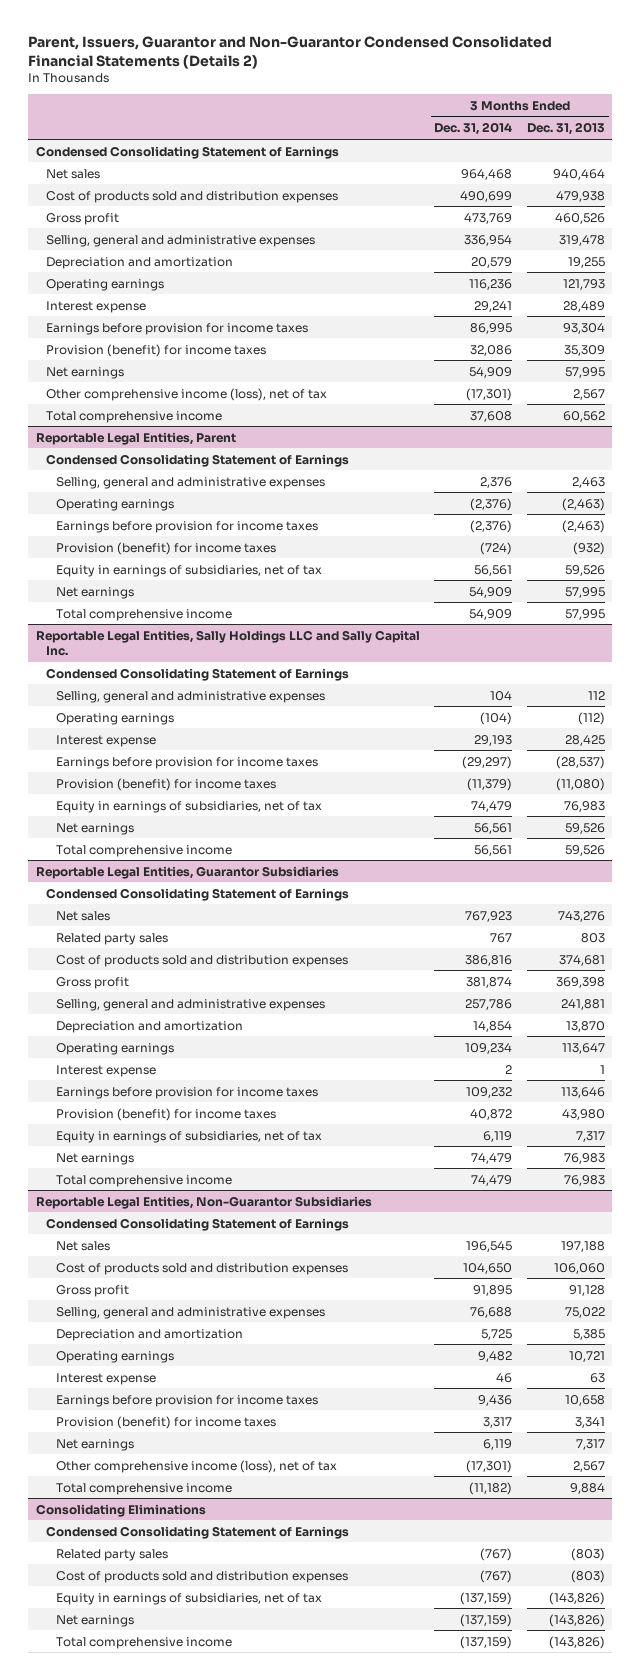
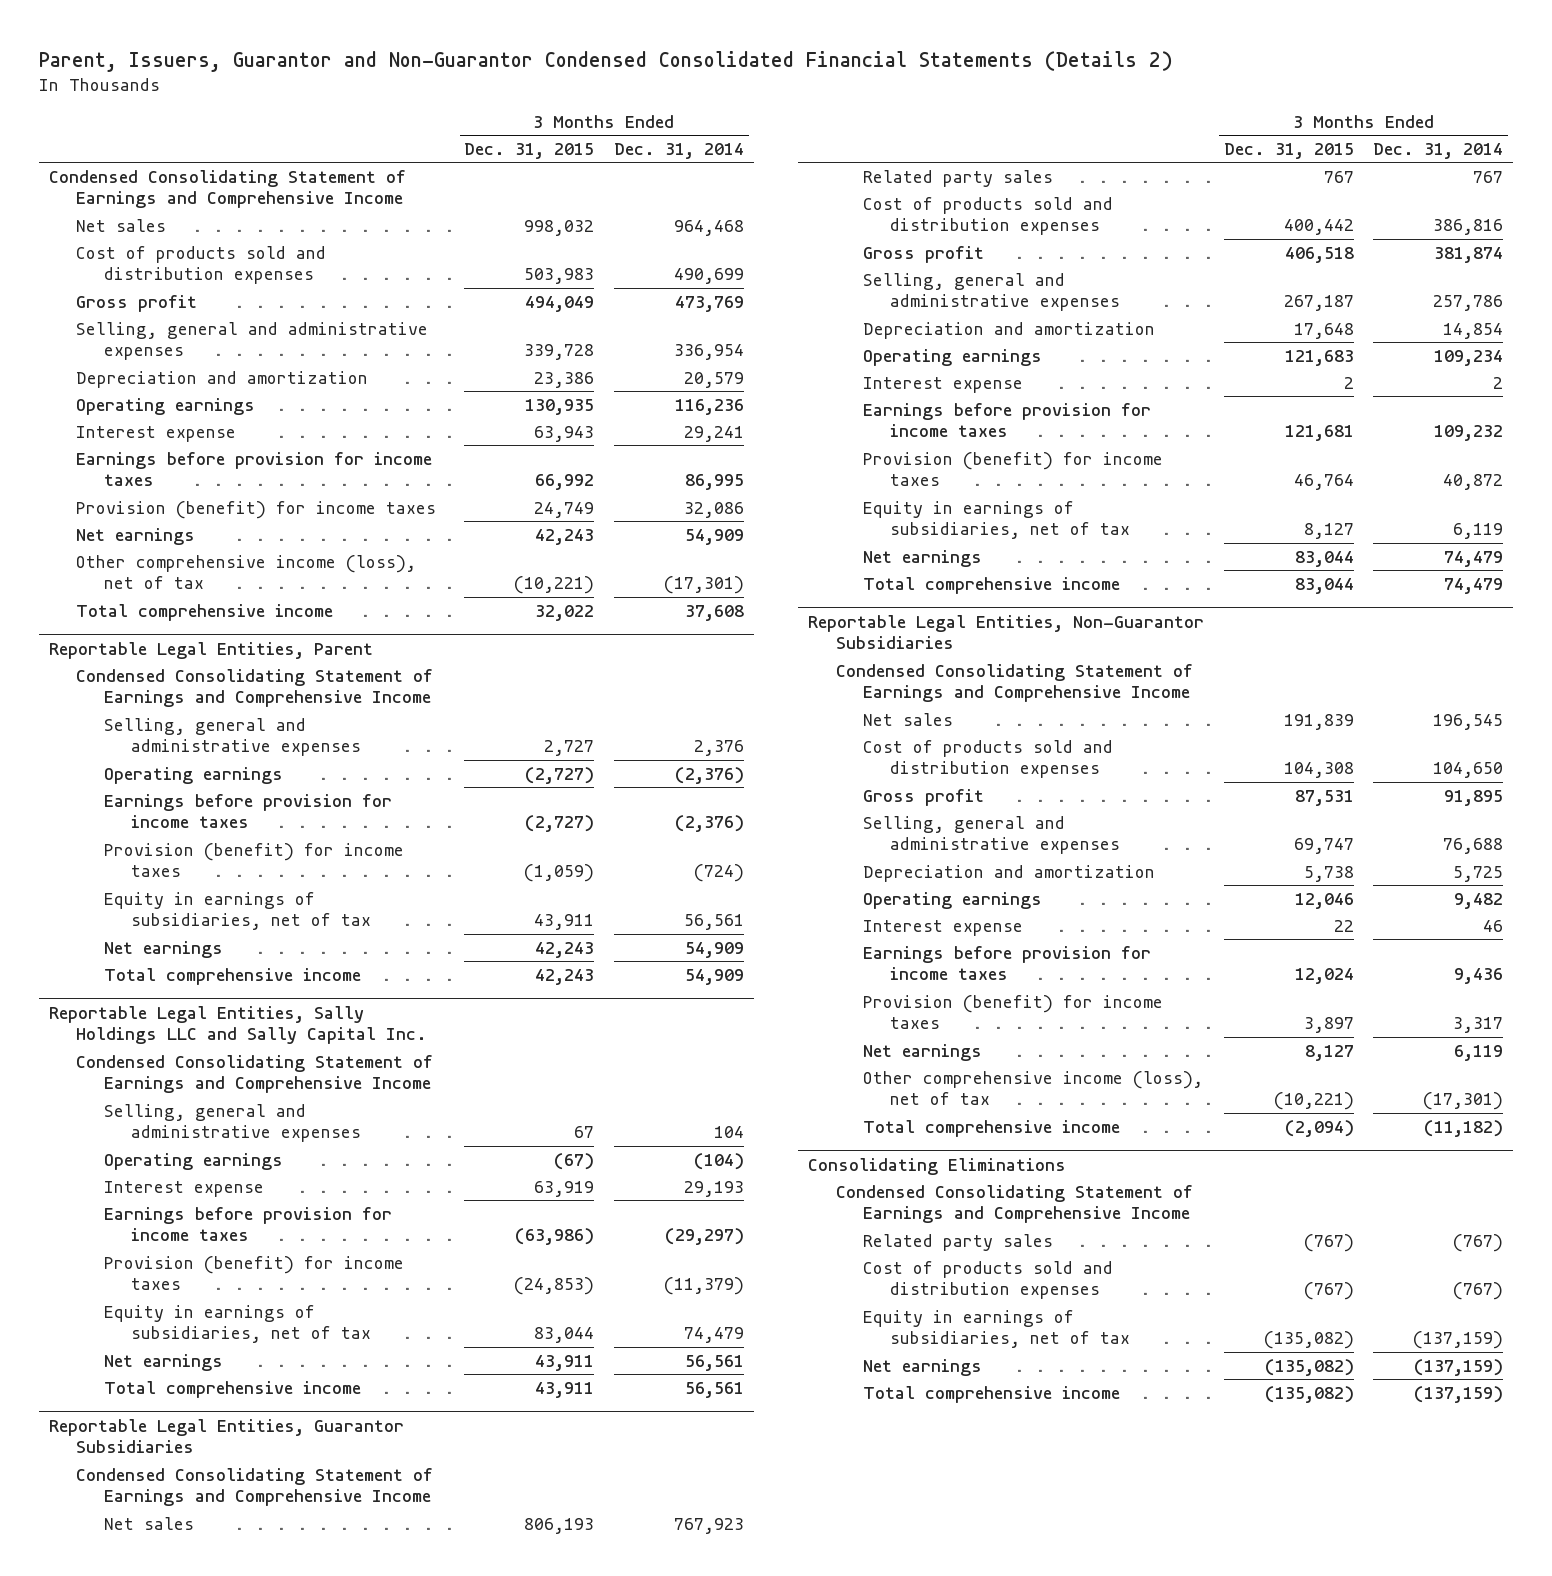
- | 3 Months Ended Dec. 31, 2014 | 3 Months Ended Dec. 31, 2013
+ | 3 Months Ended Dec. 31, 2015 | 3 Months Ended Dec. 31, 2014
- Condensed Consolidating Statement of Earnings
+ Condensed Consolidating Statement of Earnings and Comprehensive Income
@ Reportable Legal Entities, Parent
- Condensed Consolidating Statement of Earnings
+ Condensed Consolidating Statement of Earnings and Comprehensive Income
@ Reportable Legal Entities, Sally Holdings LLC and Sally Capital Inc.
- Condensed Consolidating Statement of Earnings
+ Condensed Consolidating Statement of Earnings and Comprehensive Income
@ Reportable Legal Entities, Guarantor Subsidiaries
- Condensed Consolidating Statement of Earnings
+ Condensed Consolidating Statement of Earnings and Comprehensive Income
@ Reportable Legal Entities, Non-Guarantor Subsidiaries
- Condensed Consolidating Statement of Earnings
+ Condensed Consolidating Statement of Earnings and Comprehensive Income
@ Consolidating Eliminations
- Condensed Consolidating Statement of Earnings
+ Condensed Consolidating Statement of Earnings and Comprehensive Income

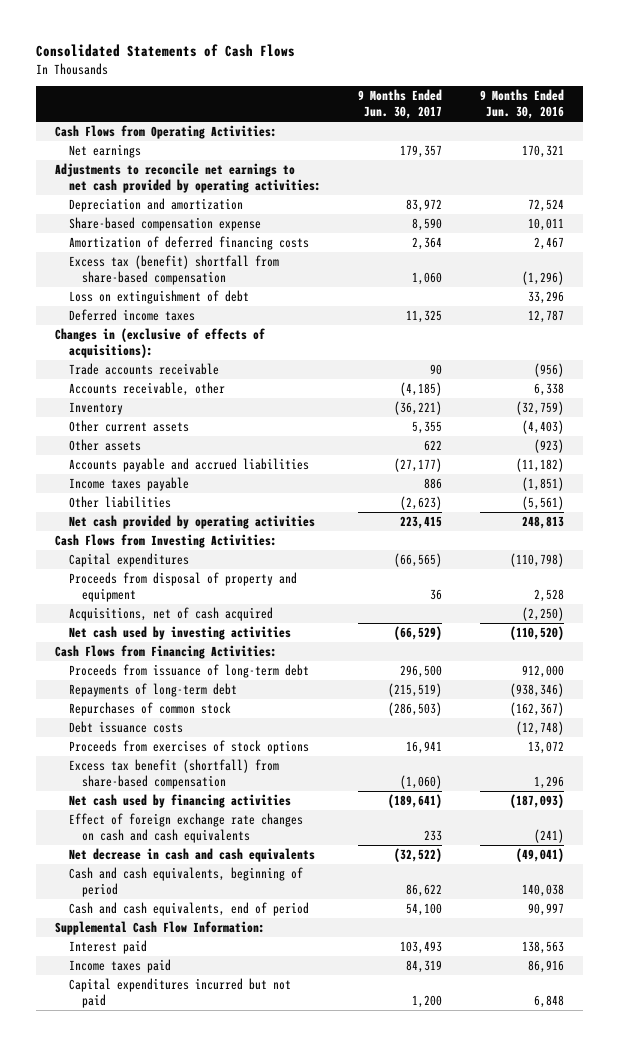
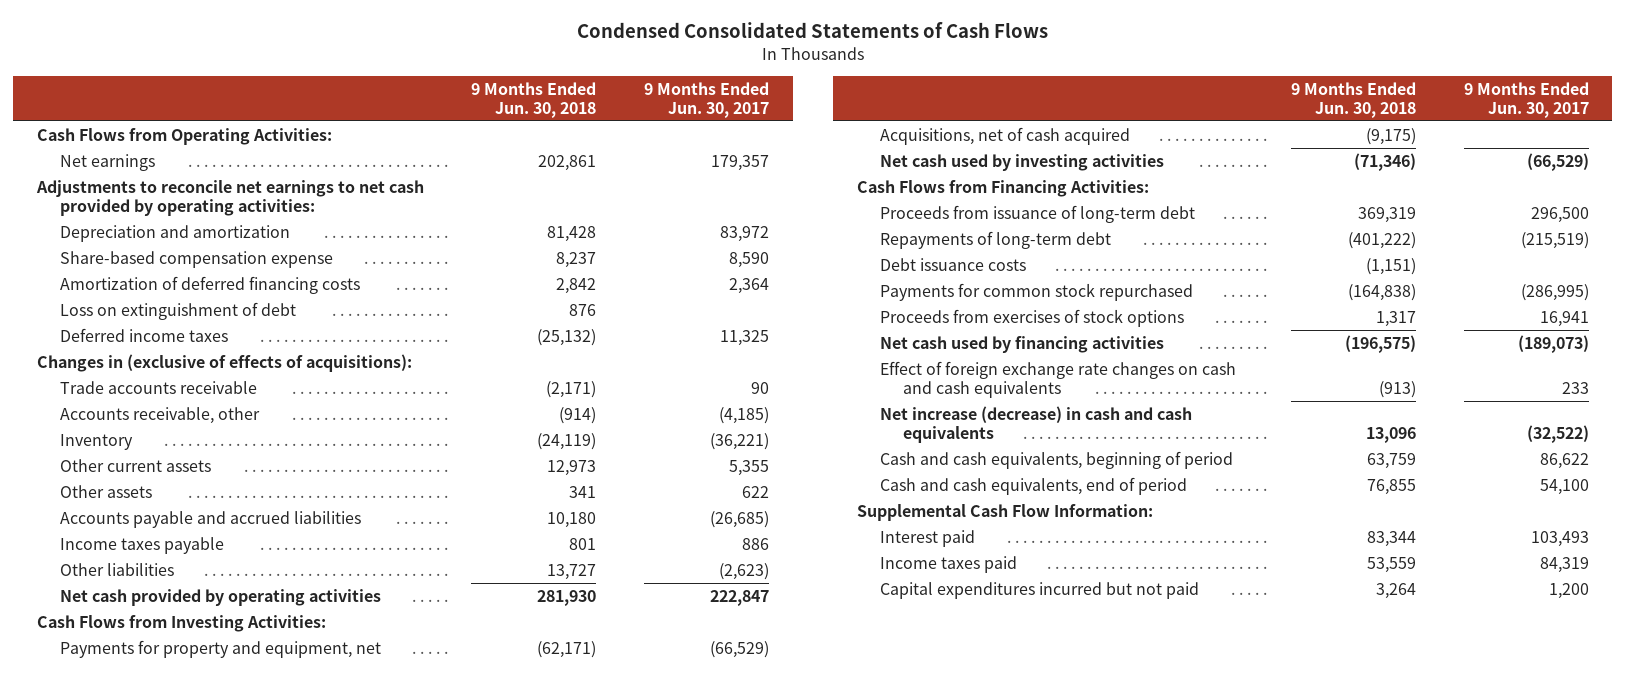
- Consolidated Statements of Cash Flows
+ Condensed Consolidated Statements of Cash Flows
- | 9 Months Ended Jun. 30, 2017 | 9 Months Ended Jun. 30, 2016
+ | 9 Months Ended Jun. 30, 2018 | 9 Months Ended Jun. 30, 2017
- Excess tax (benefit) shortfall from share-based compensation | 1,060 | (1,296)
- Accounts payable and accrued liabilities | (27,177) | (11,182)
+ Accounts payable and accrued liabilities | 10,180 | (26,685)
- Net cash provided by operating activities | 223,415 | 248,813
+ Net cash provided by operating activities | 281,930 | 222,847
- Capital expenditures | (66,565) | (110,798)
- Proceeds from disposal of property and equipment | 36 | 2,528
+ Payments for property and equipment, net | (62,171) | (66,529)
- Repurchases of common stock | (286,503) | (162,367)
+ Payments for common stock repurchased | (164,838) | (286,995)
- Excess tax benefit (shortfall) from share-based compensation | (1,060) | 1,296
- Net cash used by financing activities | (189,641) | (187,093)
+ Net cash used by financing activities | (196,575) | (189,073)
- Net decrease in cash and cash equivalents | (32,522) | (49,041)
+ Net increase (decrease) in cash and cash equivalents | 13,096 | (32,522)

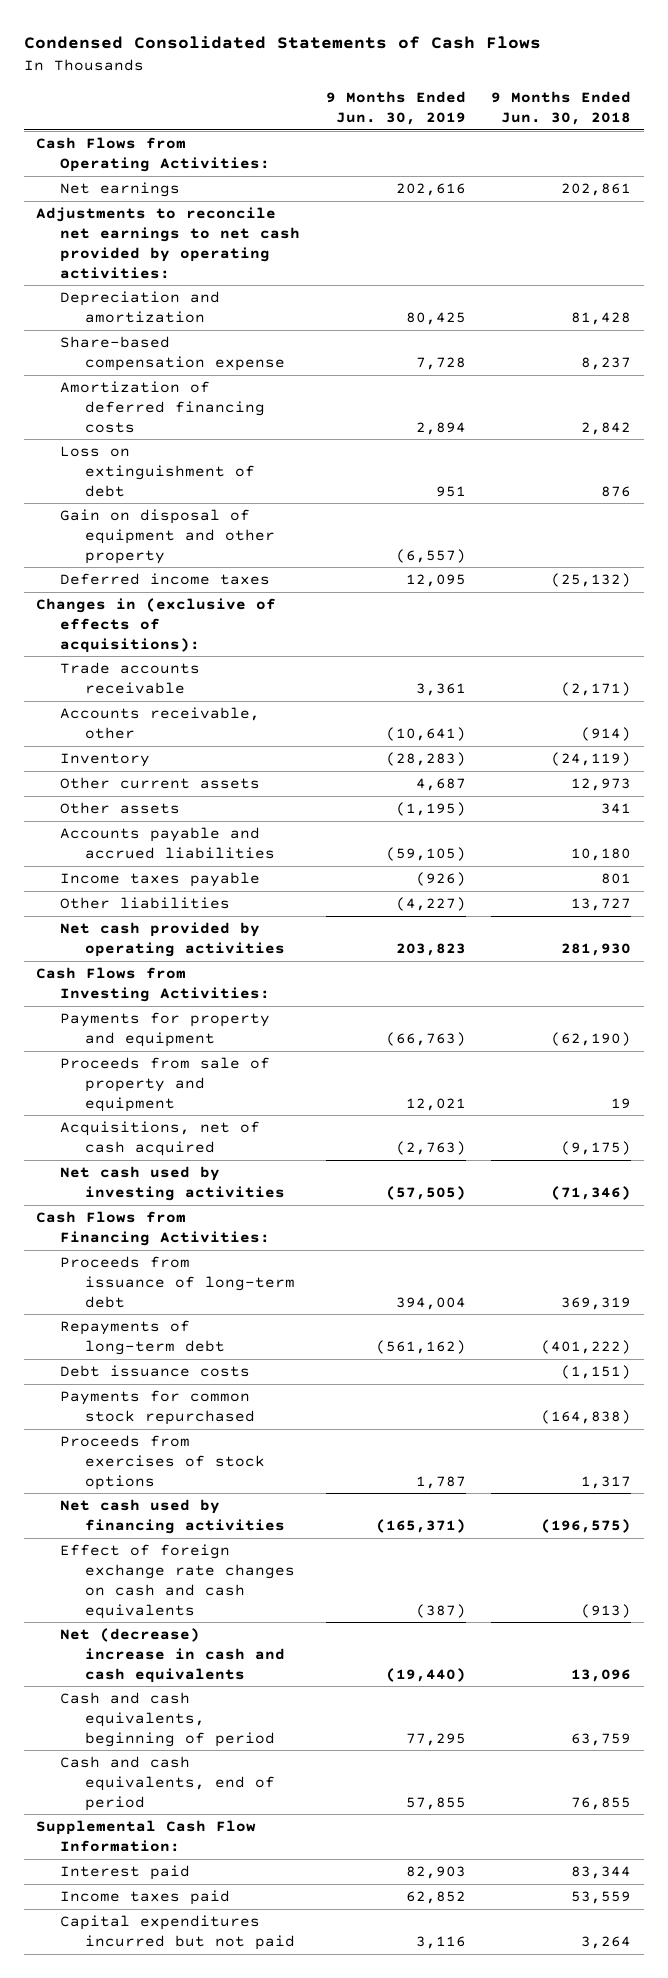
- | 9 Months Ended Jun. 30, 2018 | 9 Months Ended Jun. 30, 2017
+ | 9 Months Ended Jun. 30, 2019 | 9 Months Ended Jun. 30, 2018
+ Gain on disposal of equipment and other property | (6,557) |
- Payments for property and equipment, net | (62,171) | (66,529)
+ Payments for property and equipment | (66,763) | (62,190)
+ Proceeds from sale of property and equipment | 12,021 | 19
- Net increase (decrease) in cash and cash equivalents | 13,096 | (32,522)
+ Net (decrease) increase in cash and cash equivalents | (19,440) | 13,096

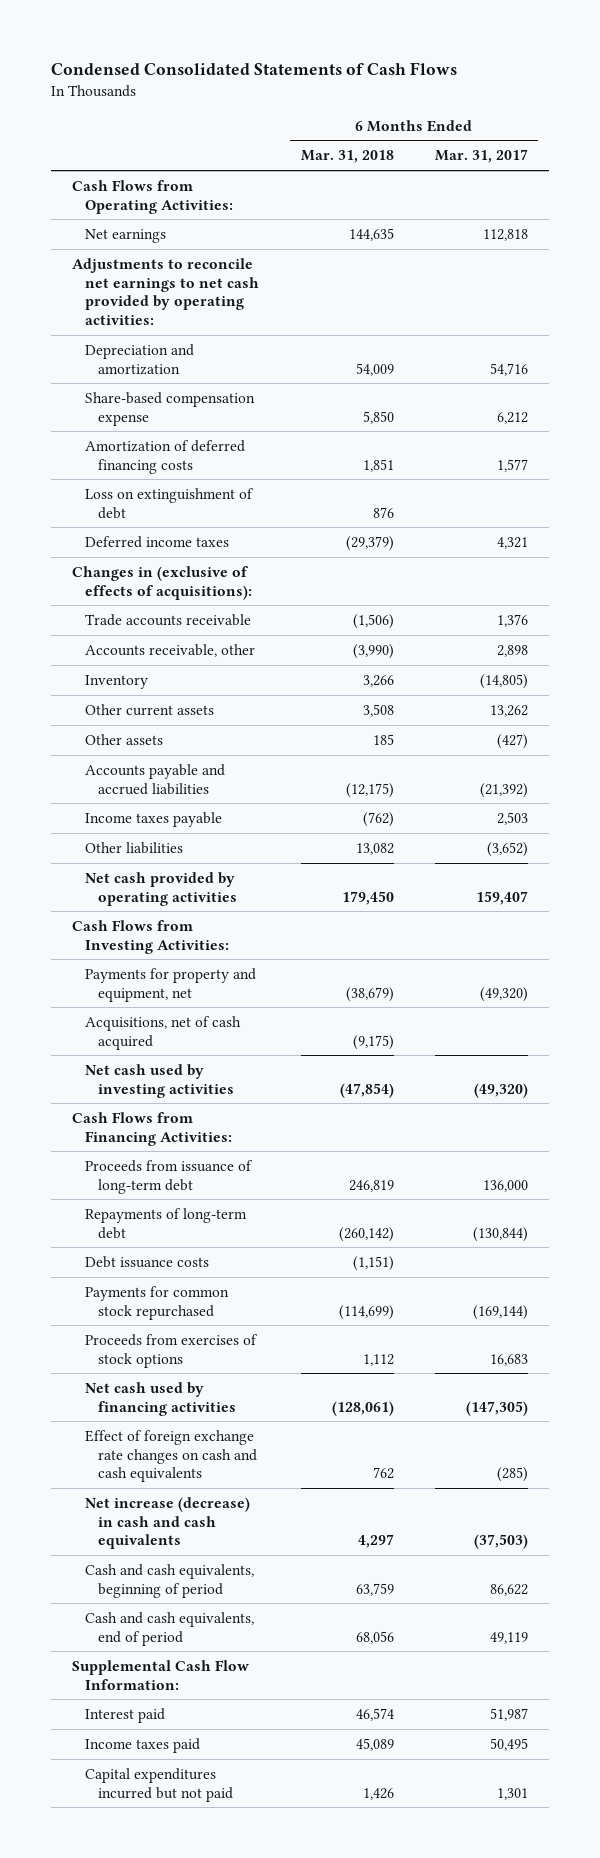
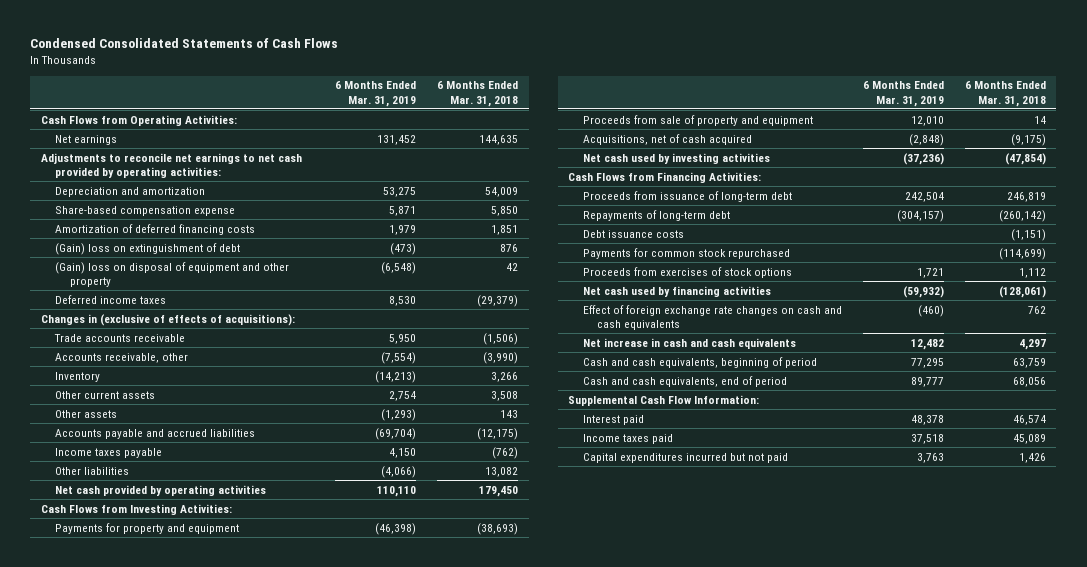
- | 6 Months Ended Mar. 31, 2018 | 6 Months Ended Mar. 31, 2017
+ | 6 Months Ended Mar. 31, 2019 | 6 Months Ended Mar. 31, 2018
- Loss on extinguishment of debt | 876 |
+ (Gain) loss on extinguishment of debt | (473) | 876
+ (Gain) loss on disposal of equipment and other property | (6,548) | 42
- Other assets | 185 | (427)
+ Other assets | (1,293) | 143
- Payments for property and equipment, net | (38,679) | (49,320)
+ Payments for property and equipment | (46,398) | (38,693)
+ Proceeds from sale of property and equipment | 12,010 | 14
- Net increase (decrease) in cash and cash equivalents | 4,297 | (37,503)
+ Net increase in cash and cash equivalents | 12,482 | 4,297

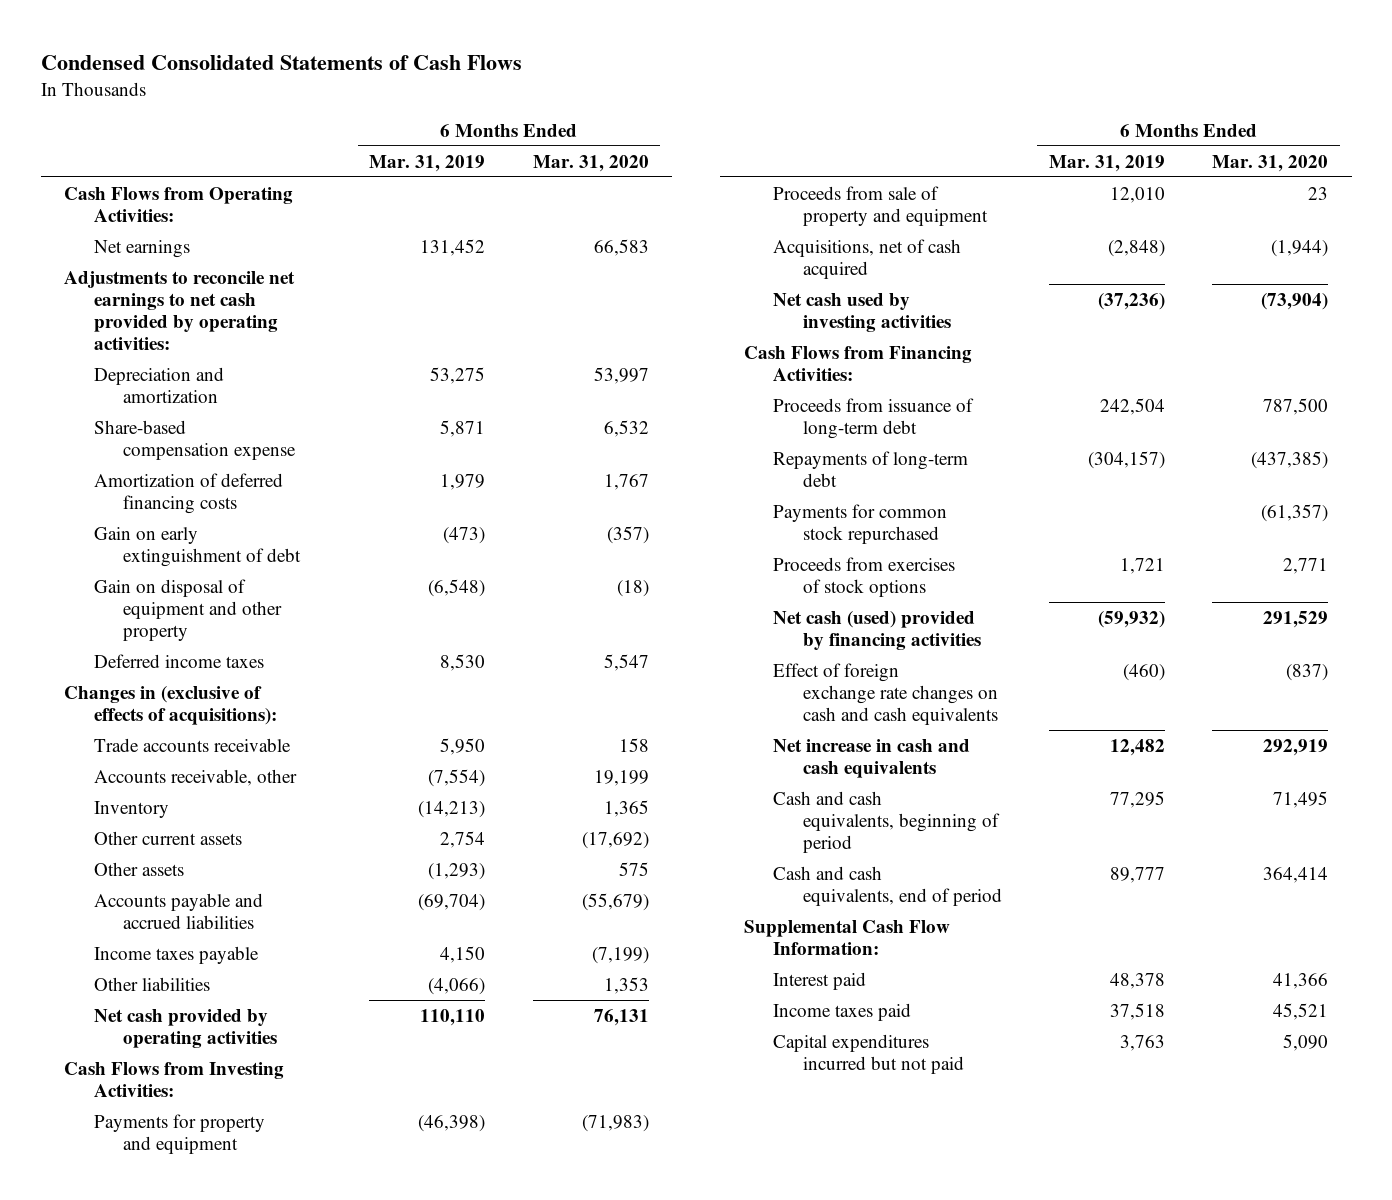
- | 6 Months Ended Mar. 31, 2019 | 6 Months Ended Mar. 31, 2018
+ | 6 Months Ended Mar. 31, 2019 | 6 Months Ended Mar. 31, 2020
- (Gain) loss on extinguishment of debt | (473) | 876
- (Gain) loss on disposal of equipment and other property | (6,548) | 42
+ Gain on early extinguishment of debt | (473) | (357)
+ Gain on disposal of equipment and other property | (6,548) | (18)
- Debt issuance costs | | (1,151)
- Net cash used by financing activities | (59,932) | (128,061)
+ Net cash (used) provided by financing activities | (59,932) | 291,529

